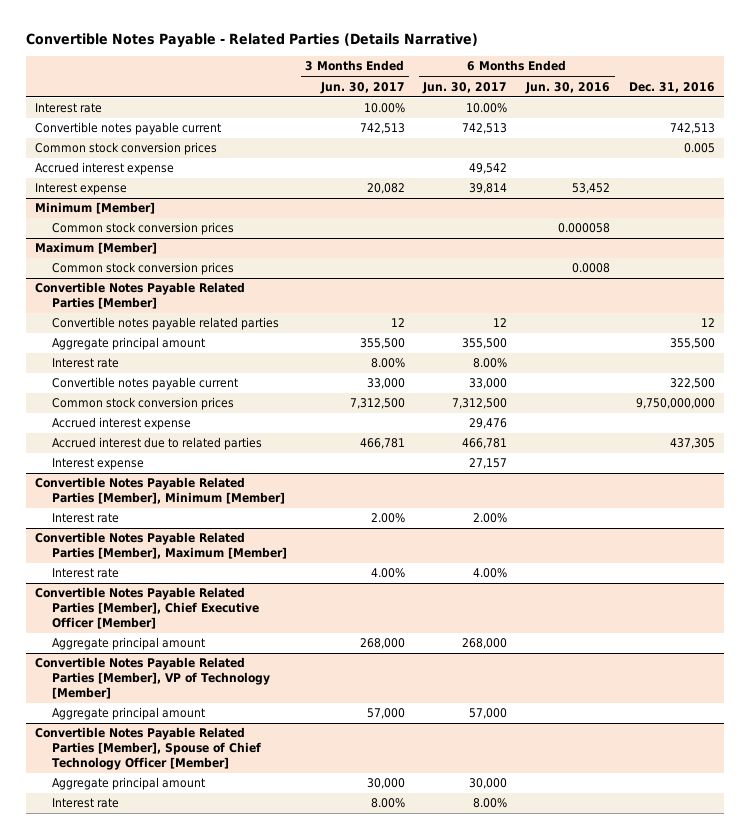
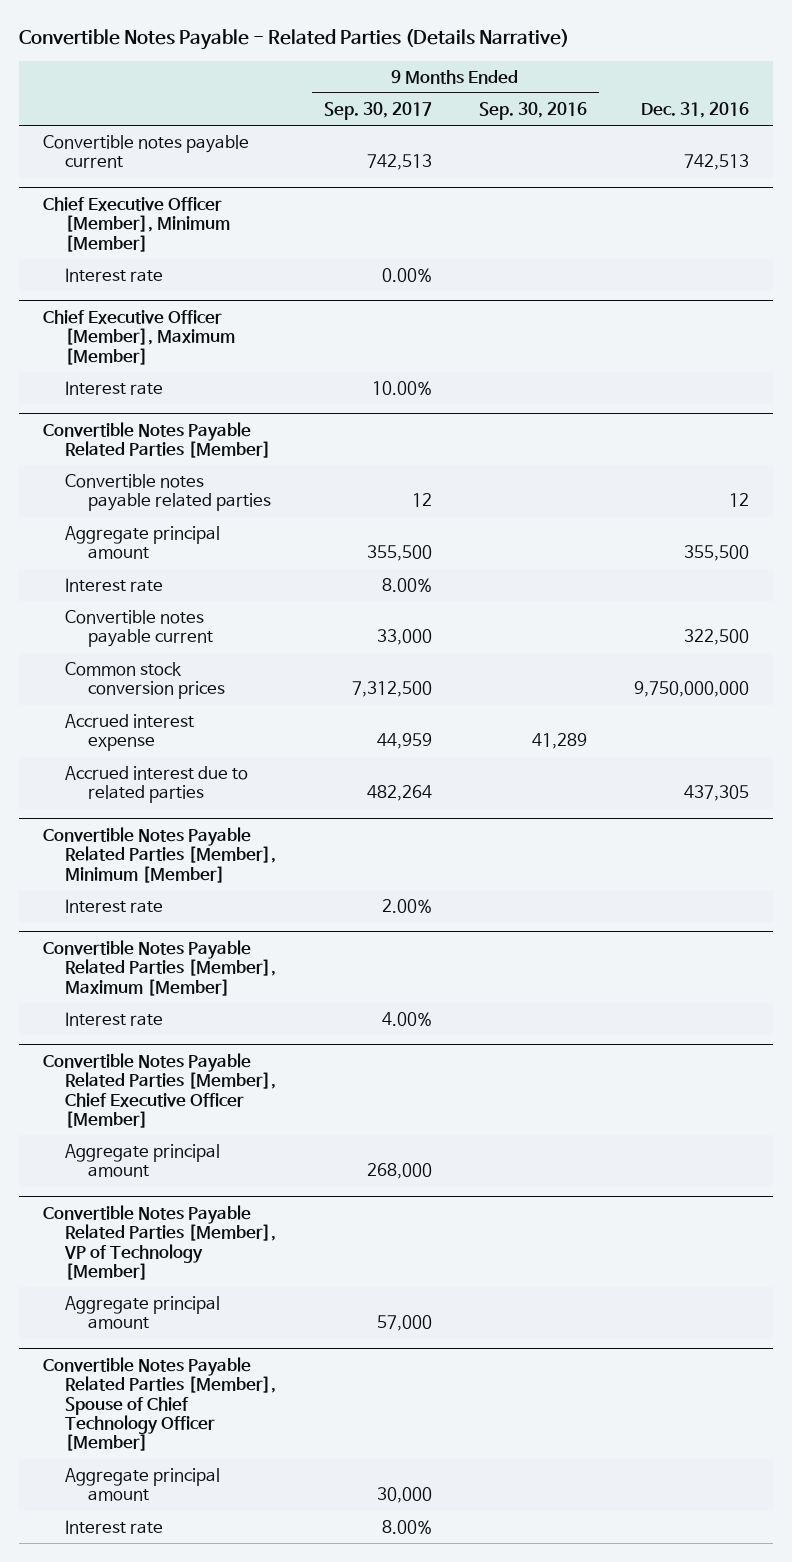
- | 3 Months Ended Jun. 30, 2017 | 6 Months Ended Jun. 30, 2017 | 6 Months Ended Jun. 30, 2016 | Dec. 31, 2016
+ | 9 Months Ended Sep. 30, 2017 | 9 Months Ended Sep. 30, 2016 | Dec. 31, 2016
- Interest rate | 10.00% | 10.00% | |
- Common stock conversion prices | | | | 0.005
- Accrued interest expense | | 49,542 | |
- Interest expense | 20,082 | 39,814 | 53,452 |
- Minimum [Member]
- Common stock conversion prices | | | 0.000058 |
- Maximum [Member]
- Common stock conversion prices | | | 0.0008 |
+ Chief Executive Officer [Member], Minimum [Member]
+ Interest rate | 0.00% | |
+ Chief Executive Officer [Member], Maximum [Member]
+ Interest rate | 10.00% | |
@ Convertible Notes Payable Related Parties [Member]
- Interest expense | | 27,157 | |

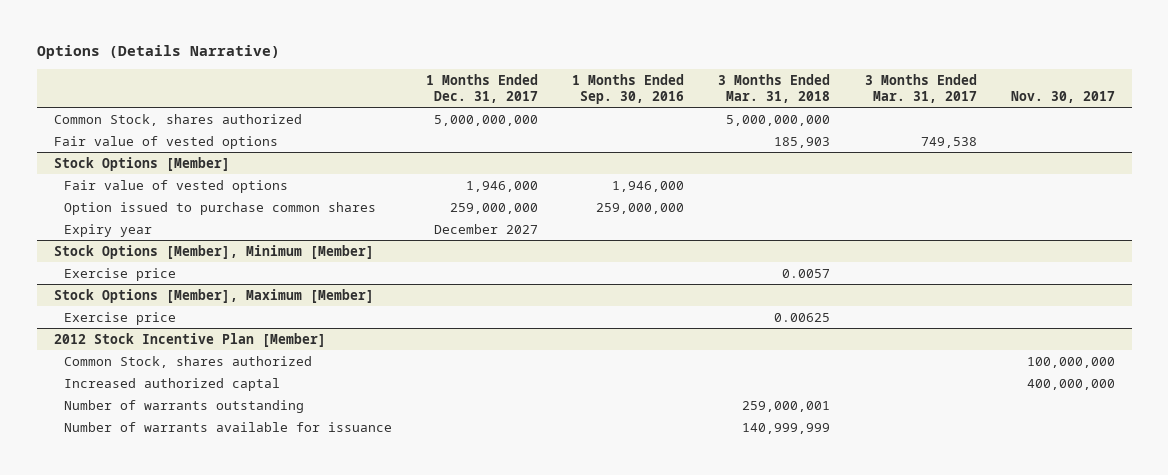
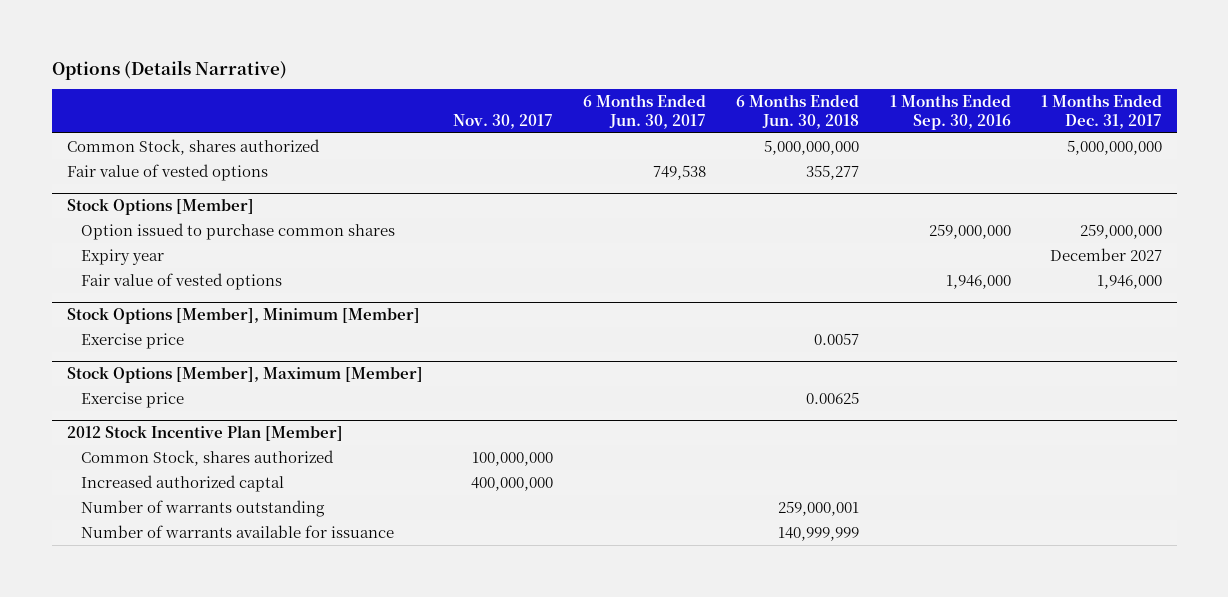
- | 1 Months Ended Dec. 31, 2017 | 1 Months Ended Sep. 30, 2016 | 3 Months Ended Mar. 31, 2018 | 3 Months Ended Mar. 31, 2017 | Nov. 30, 2017
+ | Nov. 30, 2017 | 6 Months Ended Jun. 30, 2017 | 6 Months Ended Jun. 30, 2018 | 1 Months Ended Sep. 30, 2016 | 1 Months Ended Dec. 31, 2017
@ Stock Options [Member]
moved down: Fair value of vested options | | | | 1,946,000 | 1,946,000

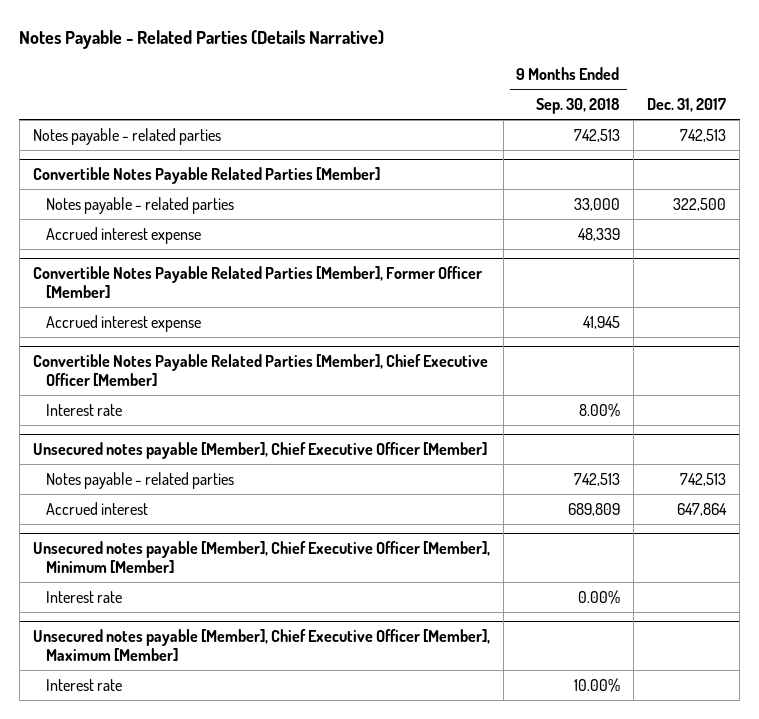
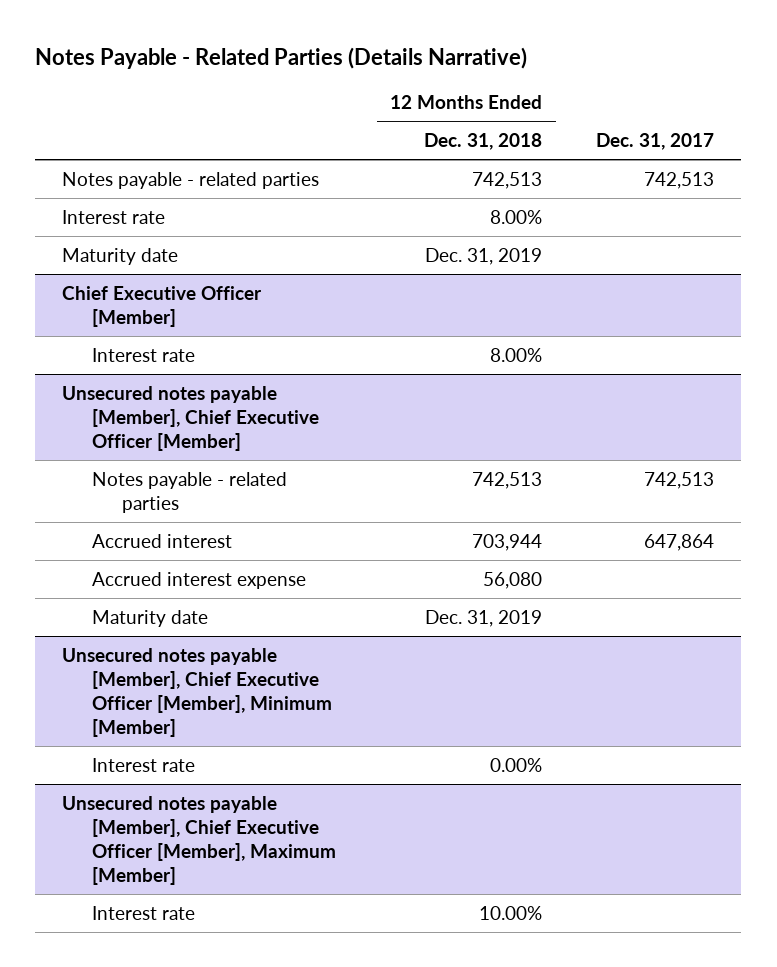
- | 9 Months Ended Sep. 30, 2018 | Dec. 31, 2017
+ | 12 Months Ended Dec. 31, 2018 | Dec. 31, 2017
- Convertible Notes Payable Related Parties [Member]
- Notes payable - related parties | 33,000 | 322,500
- Accrued interest expense | 48,339 |
- Convertible Notes Payable Related Parties [Member], Former Officer [Member]
- Accrued interest expense | 41,945 |
- Convertible Notes Payable Related Parties [Member], Chief Executive Officer [Member]
+ Interest rate | 8.00% |
+ Maturity date | Dec. 31, 2019 |
+ Chief Executive Officer [Member]
@ Unsecured notes payable [Member], Chief Executive Officer [Member]
+ Accrued interest expense | 56,080 |
+ Maturity date | Dec. 31, 2019 |

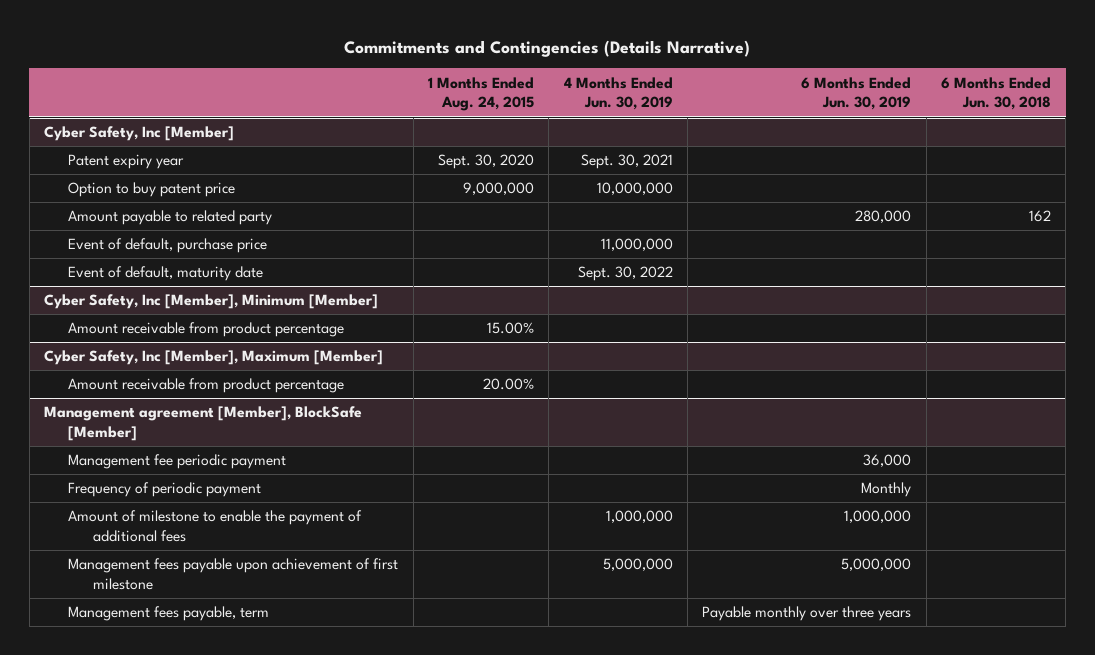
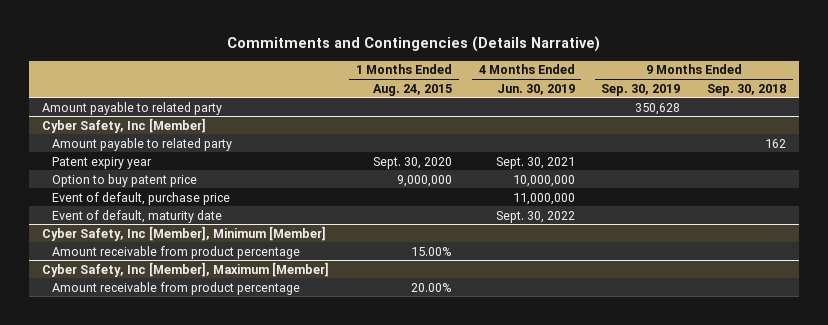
- | 1 Months Ended Aug. 24, 2015 | 4 Months Ended Jun. 30, 2019 | 6 Months Ended Jun. 30, 2019 | 6 Months Ended Jun. 30, 2018
+ | 1 Months Ended Aug. 24, 2015 | 4 Months Ended Jun. 30, 2019 | 9 Months Ended Sep. 30, 2019 | 9 Months Ended Sep. 30, 2018
+ Amount payable to related party | | | 350,628 |
@ Cyber Safety, Inc [Member]
moved up: Amount payable to related party | | | | 162
- Management agreement [Member], BlockSafe [Member]
- Management fee periodic payment | | | 36,000 |
- Frequency of periodic payment | | | Monthly |
- Amount of milestone to enable the payment of additional fees | | 1,000,000 | 1,000,000 |
- Management fees payable upon achievement of first milestone | | 5,000,000 | 5,000,000 |
- Management fees payable, term | | | Payable monthly over three years |

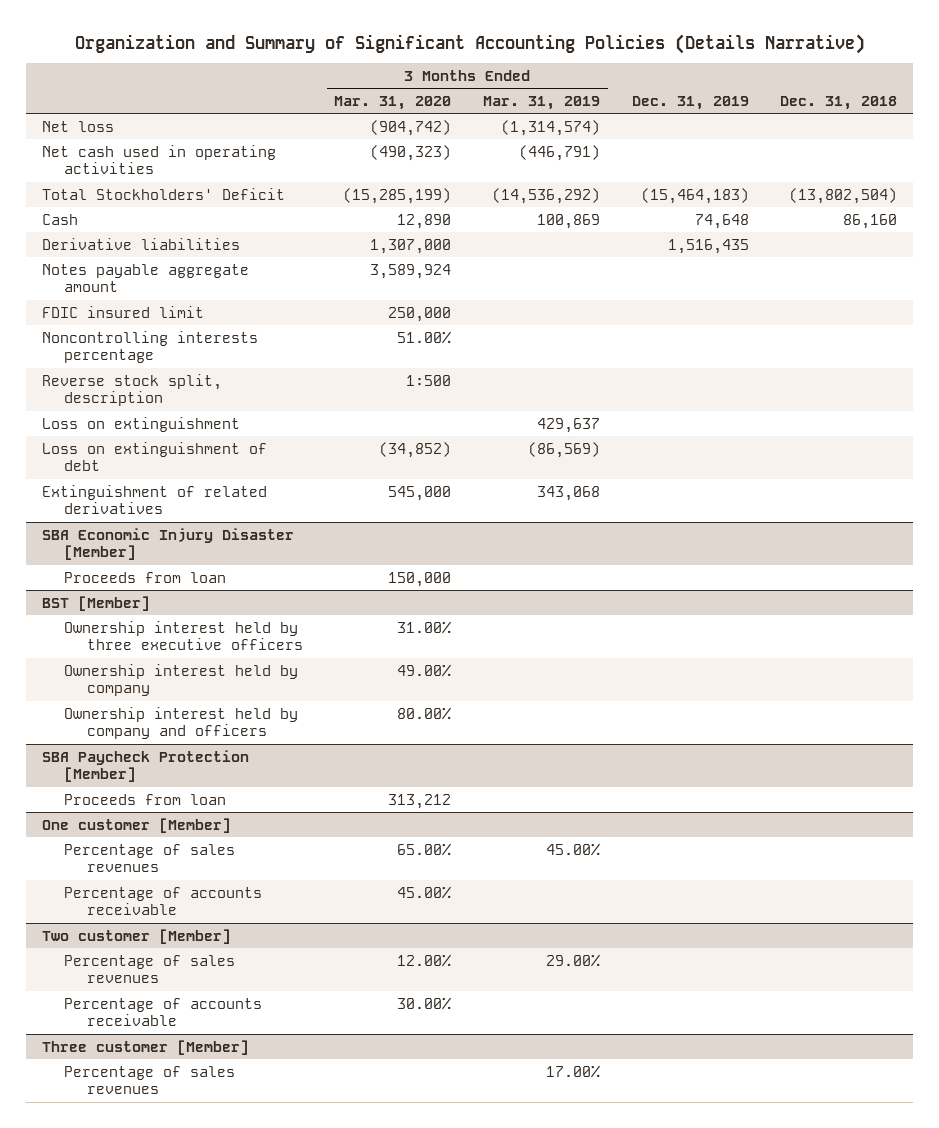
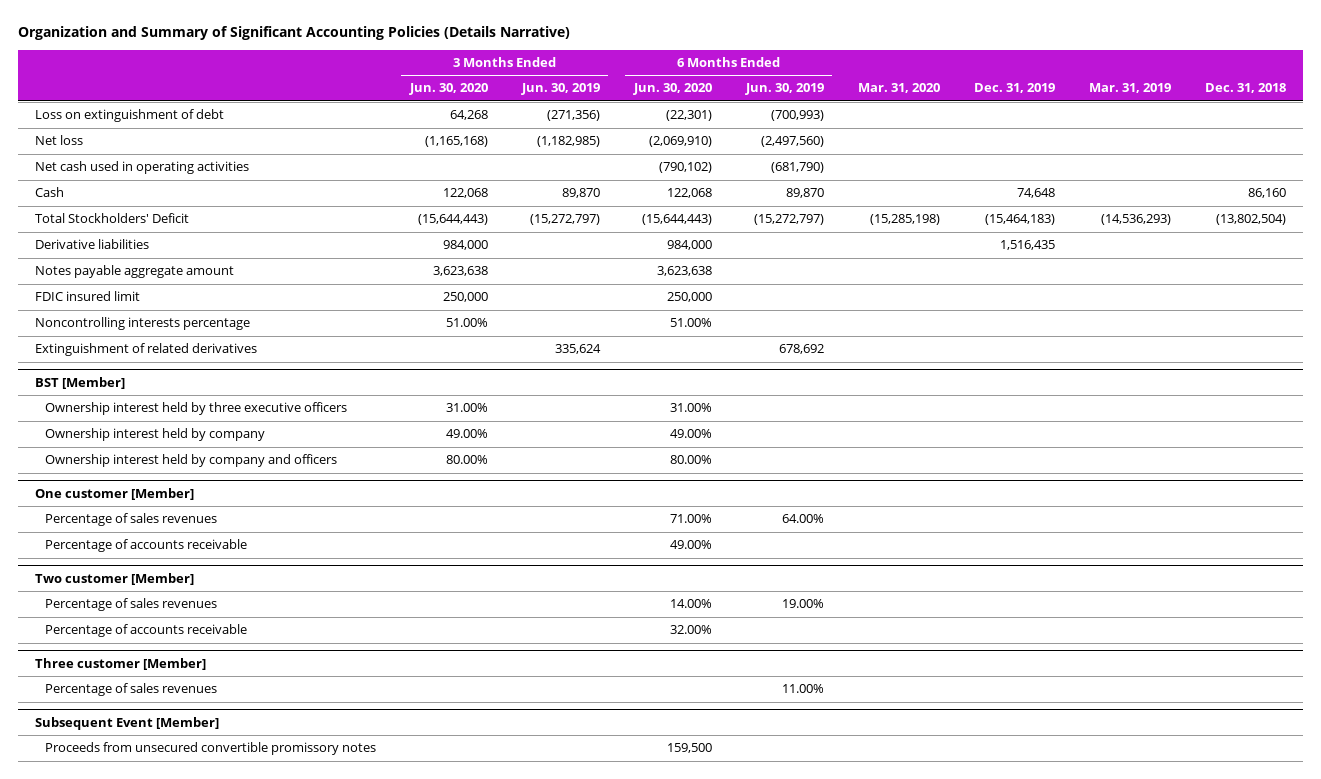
- | 3 Months Ended Mar. 31, 2020 | 3 Months Ended Mar. 31, 2019 | Dec. 31, 2019 | Dec. 31, 2018
+ | 3 Months Ended Jun. 30, 2020 | 3 Months Ended Jun. 30, 2019 | 6 Months Ended Jun. 30, 2020 | 6 Months Ended Jun. 30, 2019 | Mar. 31, 2020 | Dec. 31, 2019 | Mar. 31, 2019 | Dec. 31, 2018
moved up: Loss on extinguishment of debt | 64,268 | (271,356) | (22,301) | (700,993) | | | |
moved down: Total Stockholders' Deficit | (15,644,443) | (15,272,797) | (15,644,443) | (15,272,797) | (15,285,198) | (15,464,183) | (14,536,293) | (13,802,504)
- Reverse stock split, description | 1:500 | | |
- Loss on extinguishment | | 429,637 | |
- SBA Economic Injury Disaster [Member]
- Proceeds from loan | 150,000 | | |
- SBA Paycheck Protection [Member]
- Proceeds from loan | 313,212 | | |
+ Subsequent Event [Member]
+ Proceeds from unsecured convertible promissory notes | | | 159,500 | | | | |

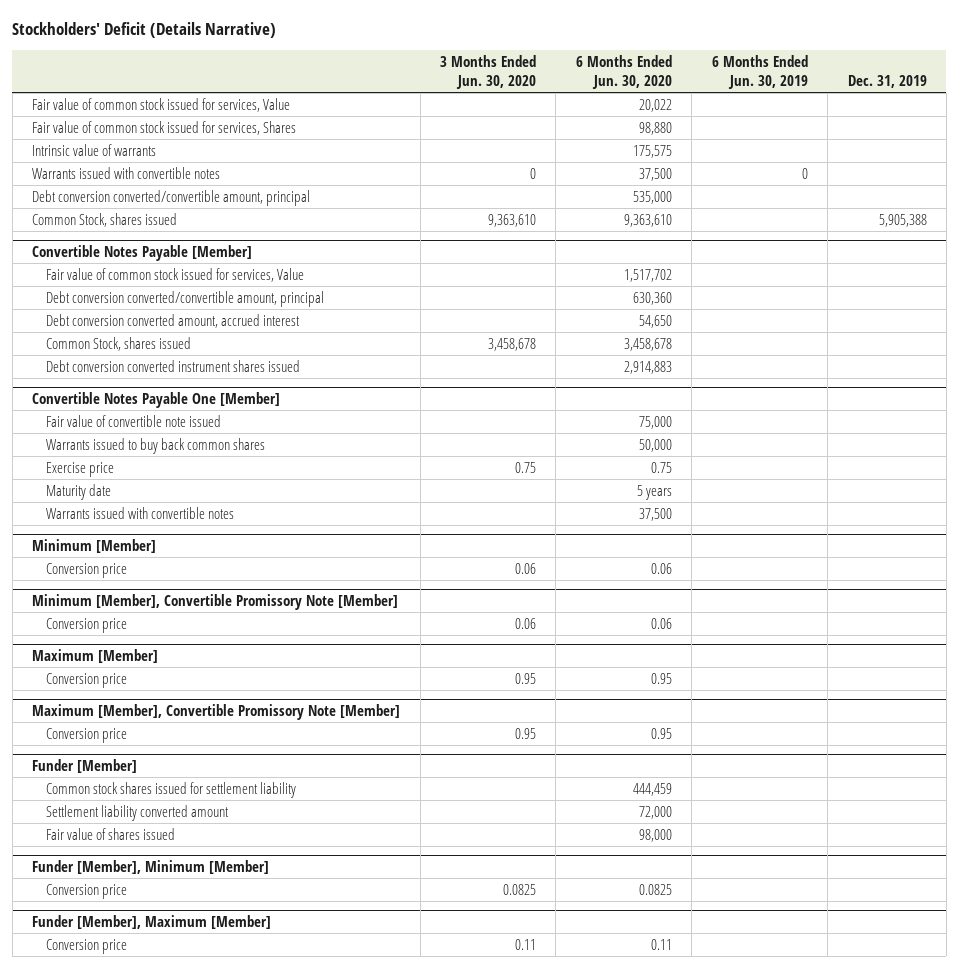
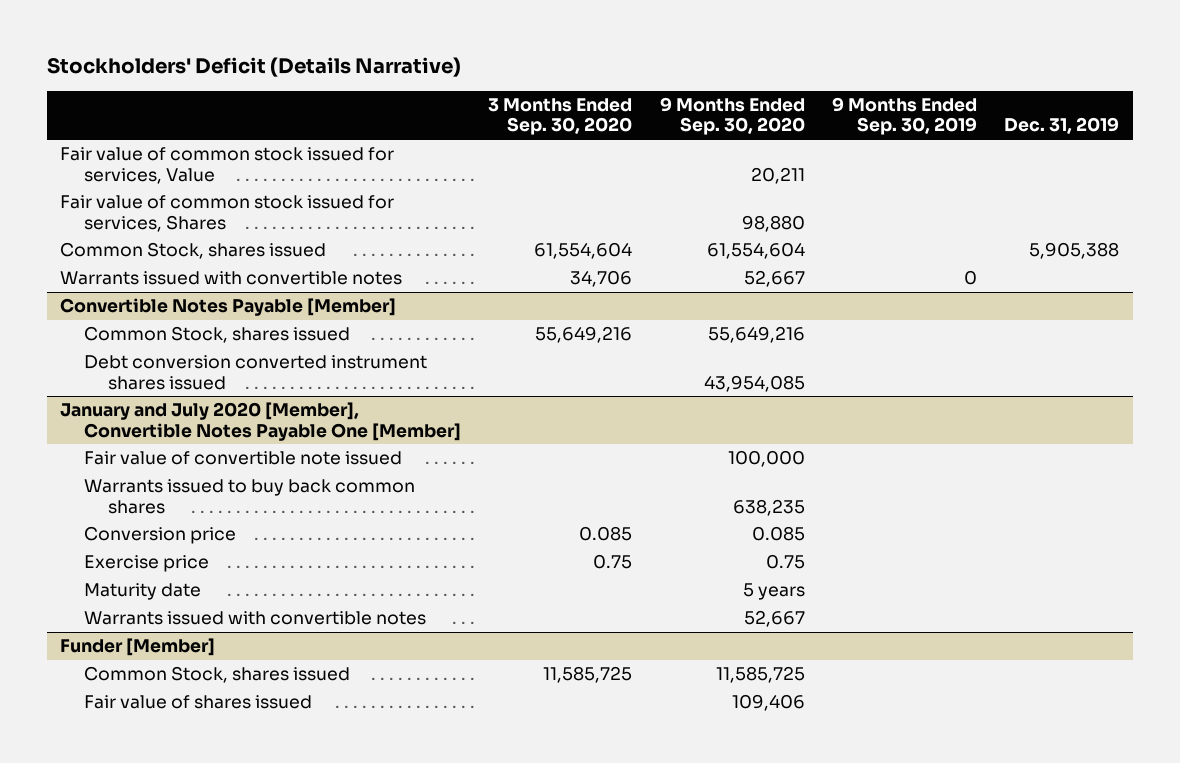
- | 3 Months Ended Jun. 30, 2020 | 6 Months Ended Jun. 30, 2020 | 6 Months Ended Jun. 30, 2019 | Dec. 31, 2019
+ | 3 Months Ended Sep. 30, 2020 | 9 Months Ended Sep. 30, 2020 | 9 Months Ended Sep. 30, 2019 | Dec. 31, 2019
- Intrinsic value of warrants | | 175,575 | |
- Debt conversion converted/convertible amount, principal | | 535,000 | |
moved down: Warrants issued with convertible notes | 34,706 | 52,667 | 0 |
@ Convertible Notes Payable [Member]
- Fair value of common stock issued for services, Value | | 1,517,702 | |
- Debt conversion converted/convertible amount, principal | | 630,360 | |
- Debt conversion converted amount, accrued interest | | 54,650 | |
- Convertible Notes Payable One [Member]
+ January and July 2020 [Member], Convertible Notes Payable One [Member]
+ Conversion price | 0.085 | 0.085 | |
- Minimum [Member]
- Conversion price | 0.06 | 0.06 | |
- Minimum [Member], Convertible Promissory Note [Member]
- Conversion price | 0.06 | 0.06 | |
- Maximum [Member]
- Conversion price | 0.95 | 0.95 | |
- Maximum [Member], Convertible Promissory Note [Member]
- Conversion price | 0.95 | 0.95 | |
@ Funder [Member]
- Common stock shares issued for settlement liability | | 444,459 | |
- Settlement liability converted amount | | 72,000 | |
+ Common Stock, shares issued | 11,585,725 | 11,585,725 | |
- Funder [Member], Minimum [Member]
- Conversion price | 0.0825 | 0.0825 | |
- Funder [Member], Maximum [Member]
- Conversion price | 0.11 | 0.11 | |

